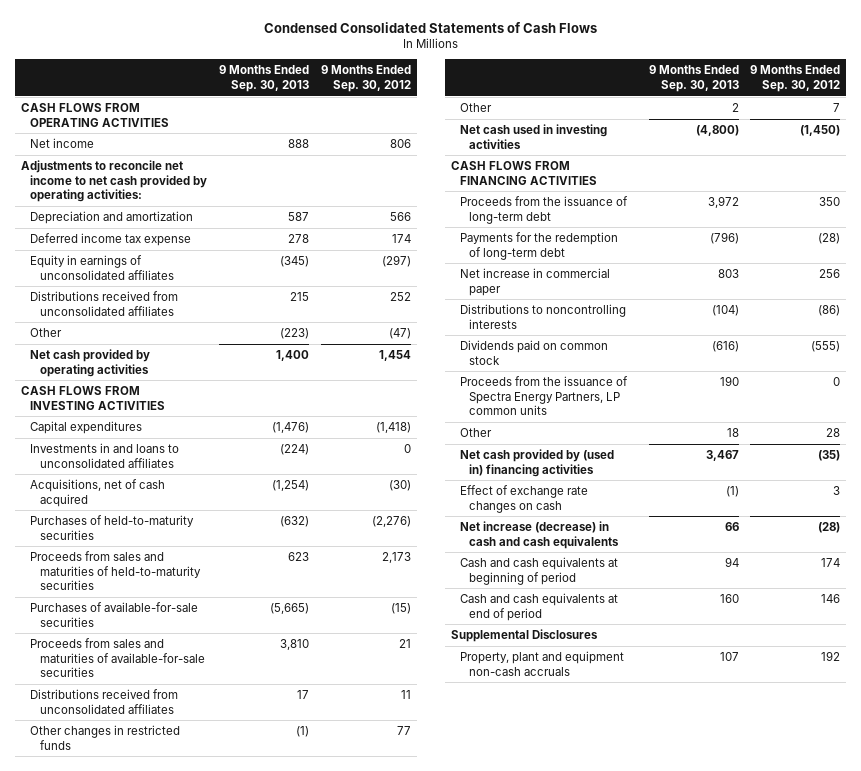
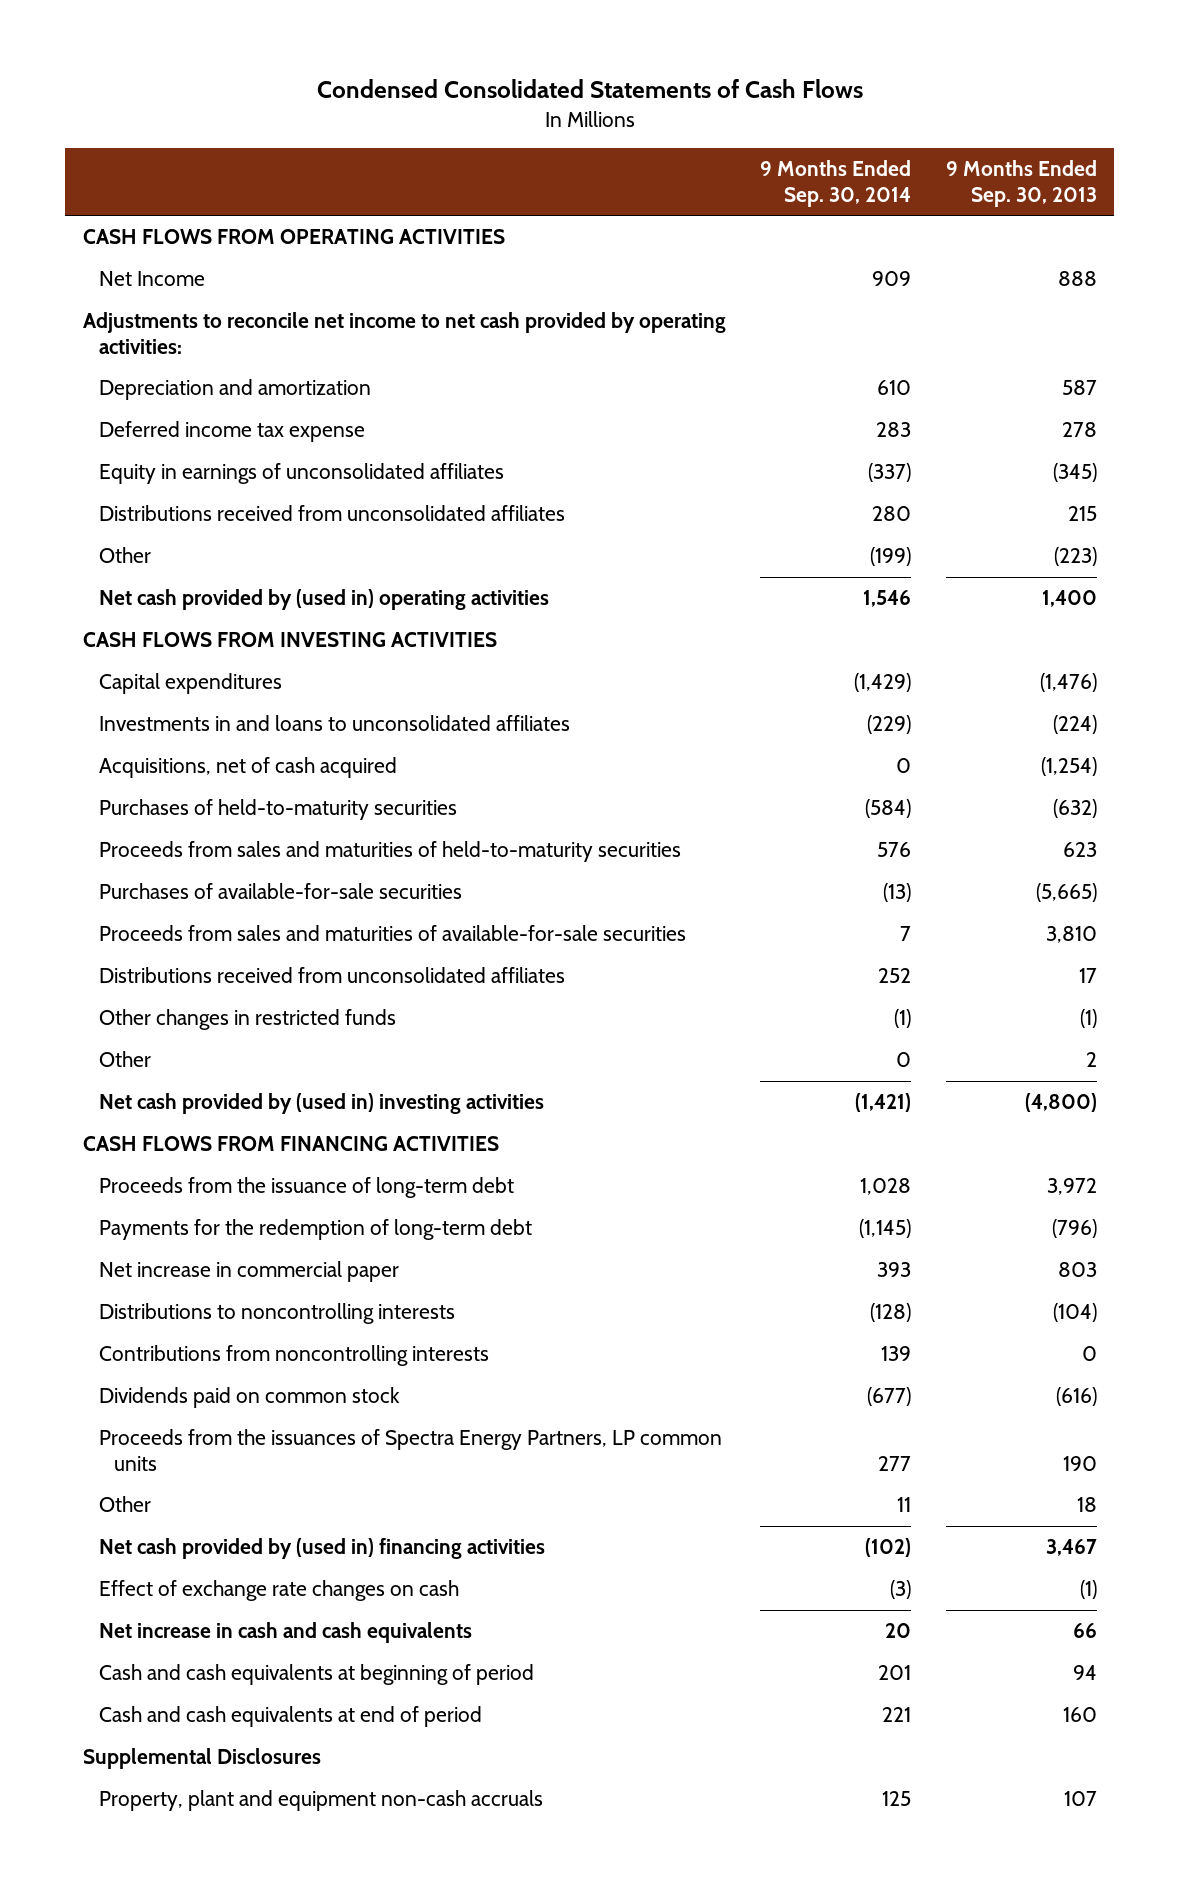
- | 9 Months Ended Sep. 30, 2013 | 9 Months Ended Sep. 30, 2012
+ | 9 Months Ended Sep. 30, 2014 | 9 Months Ended Sep. 30, 2013
- Net income | 888 | 806
+ Net Income | 909 | 888
- Net cash provided by operating activities | 1,400 | 1,454
+ Net cash provided by (used in) operating activities | 1,546 | 1,400
- Net cash used in investing activities | (4,800) | (1,450)
+ Net cash provided by (used in) investing activities | (1,421) | (4,800)
+ Contributions from noncontrolling interests | 139 | 0
- Proceeds from the issuance of Spectra Energy Partners, LP common units | 190 | 0
+ Proceeds from the issuances of Spectra Energy Partners, LP common units | 277 | 190
- Net increase (decrease) in cash and cash equivalents | 66 | (28)
+ Net increase in cash and cash equivalents | 20 | 66

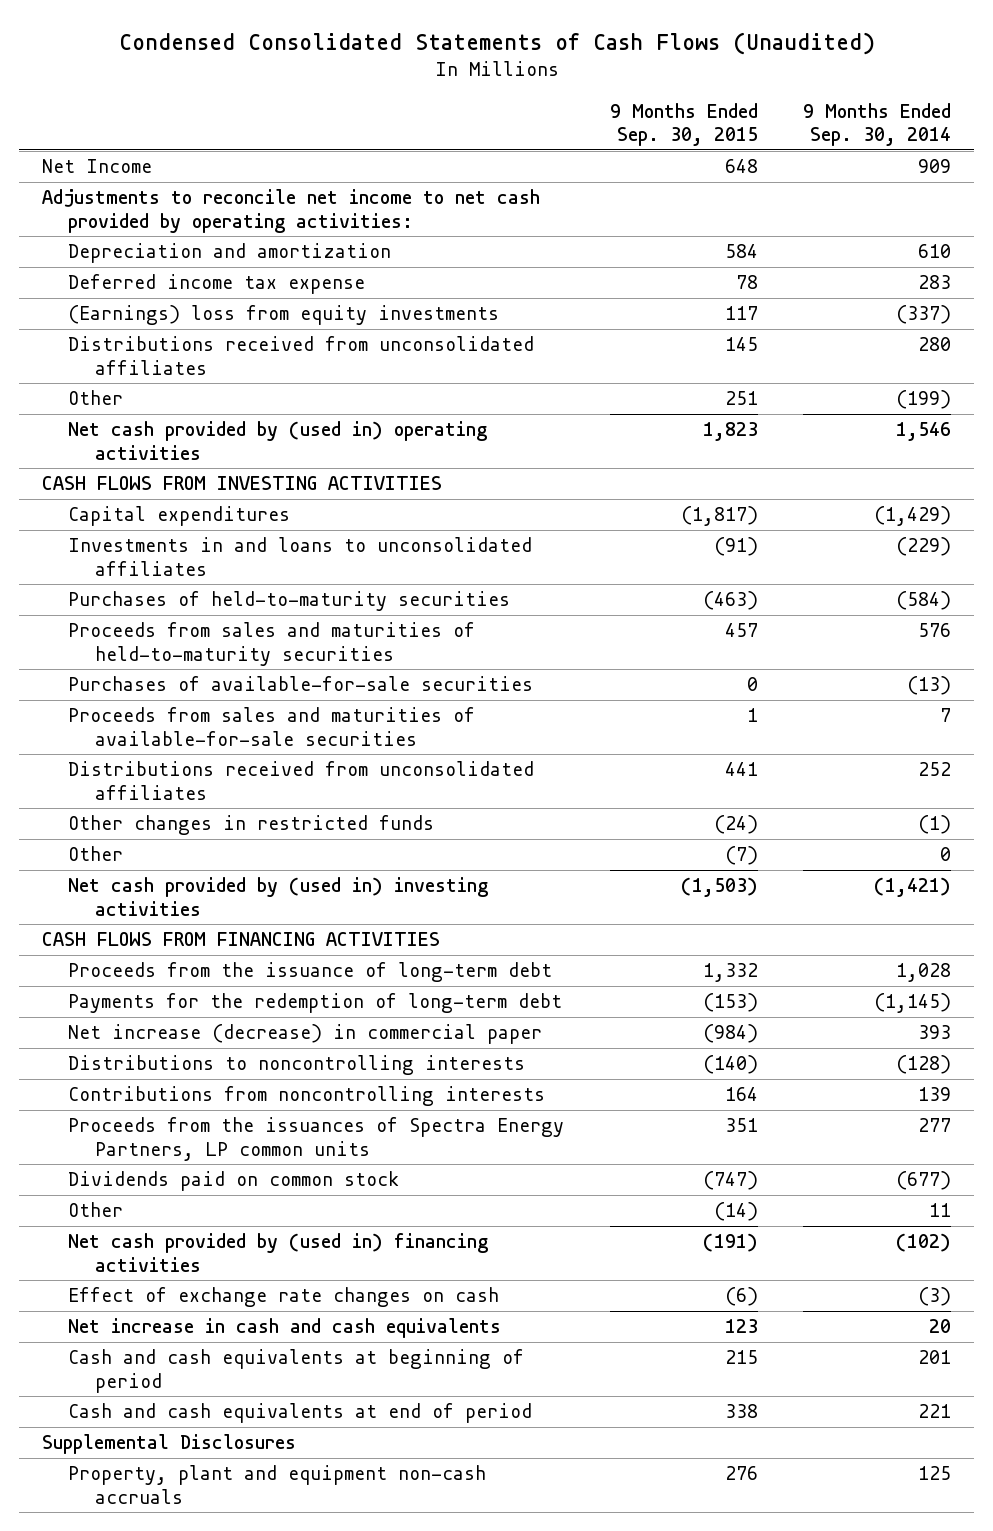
- Condensed Consolidated Statements of Cash Flows
+ Condensed Consolidated Statements of Cash Flows (Unaudited)
- | 9 Months Ended Sep. 30, 2014 | 9 Months Ended Sep. 30, 2013
+ | 9 Months Ended Sep. 30, 2015 | 9 Months Ended Sep. 30, 2014
- CASH FLOWS FROM OPERATING ACTIVITIES
- Equity in earnings of unconsolidated affiliates | (337) | (345)
+ (Earnings) loss from equity investments | 117 | (337)
- Acquisitions, net of cash acquired | 0 | (1,254)
- Net increase in commercial paper | 393 | 803
+ Net increase (decrease) in commercial paper | (984) | 393
moved down: Dividends paid on common stock | (747) | (677)

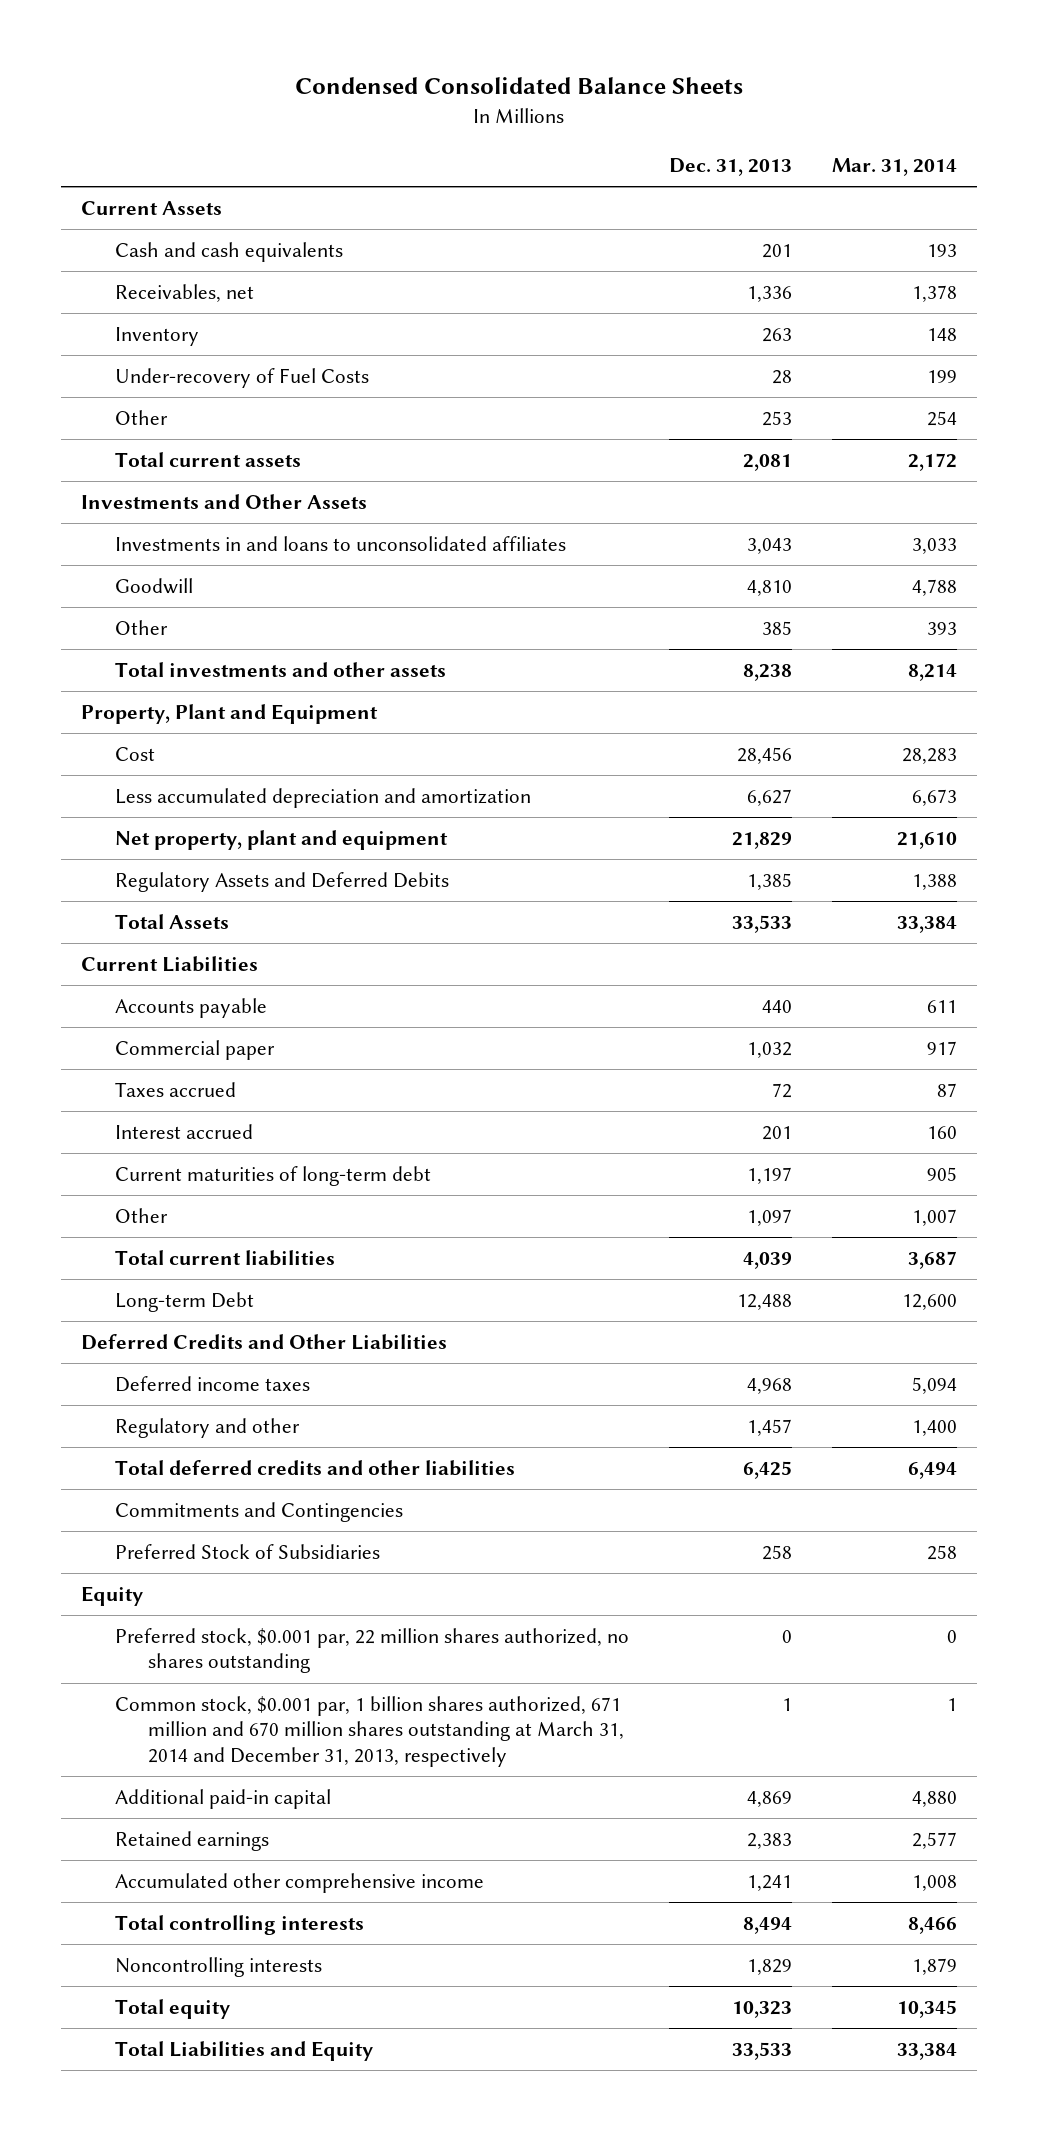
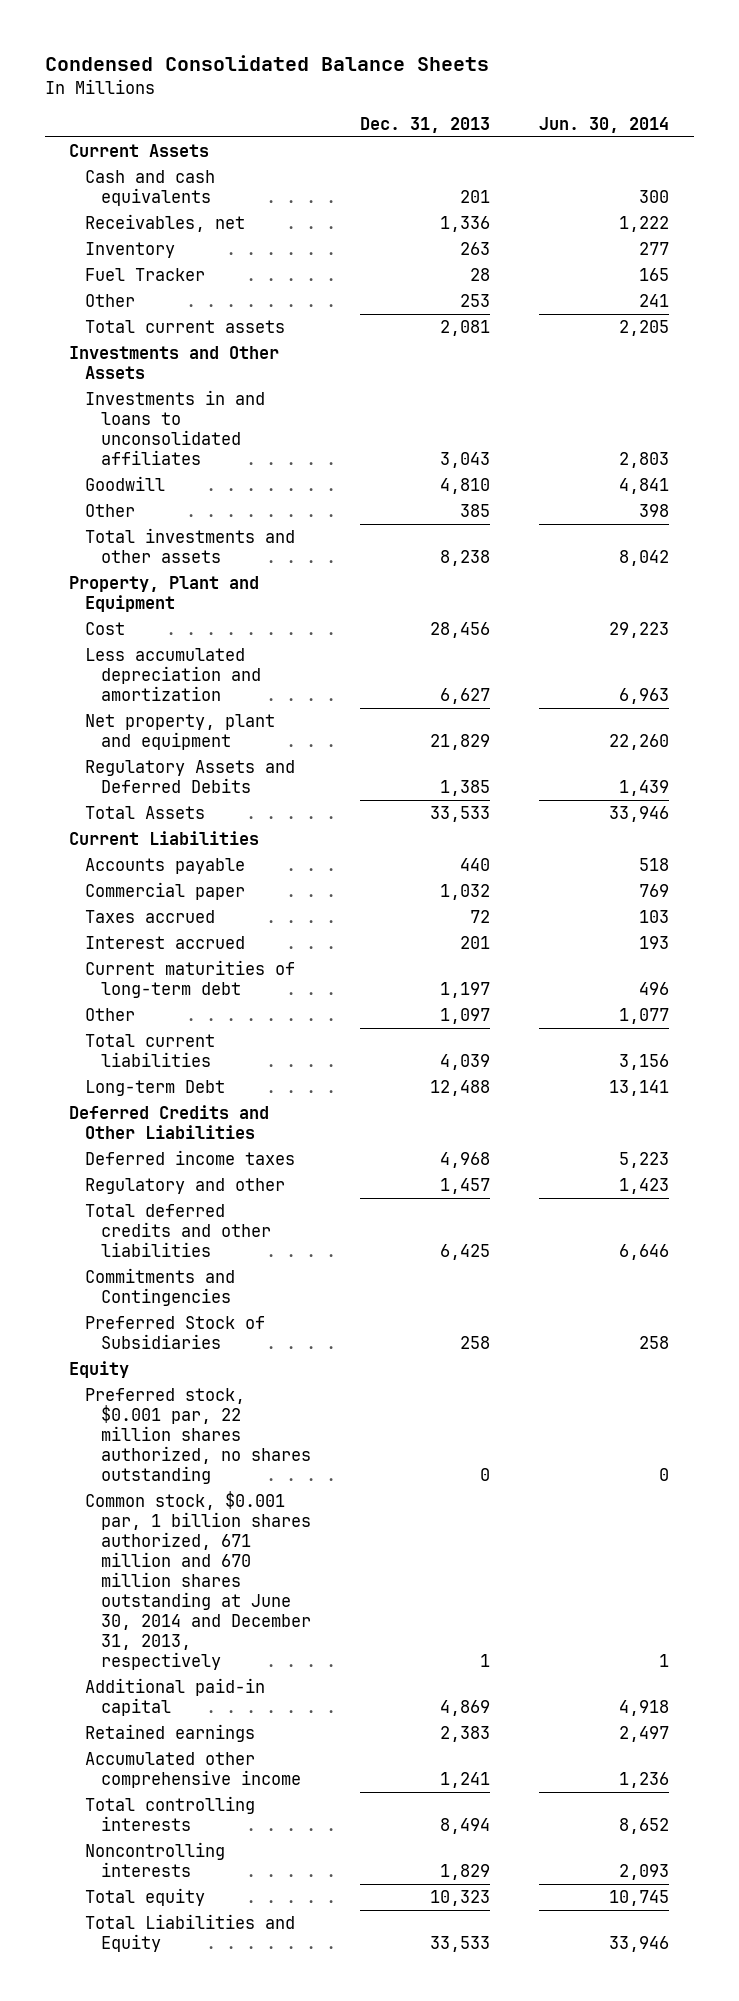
- | Dec. 31, 2013 | Mar. 31, 2014
+ | Dec. 31, 2013 | Jun. 30, 2014
- Under-recovery of Fuel Costs | 28 | 199
+ Fuel Tracker | 28 | 165
- Common stock, $0.001 par, 1 billion shares authorized, 671 million and 670 million shares outstanding at March 31, 2014 and December 31, 2013, respectively | 1 | 1
+ Common stock, $0.001 par, 1 billion shares authorized, 671 million and 670 million shares outstanding at June 30, 2014 and December 31, 2013, respectively | 1 | 1

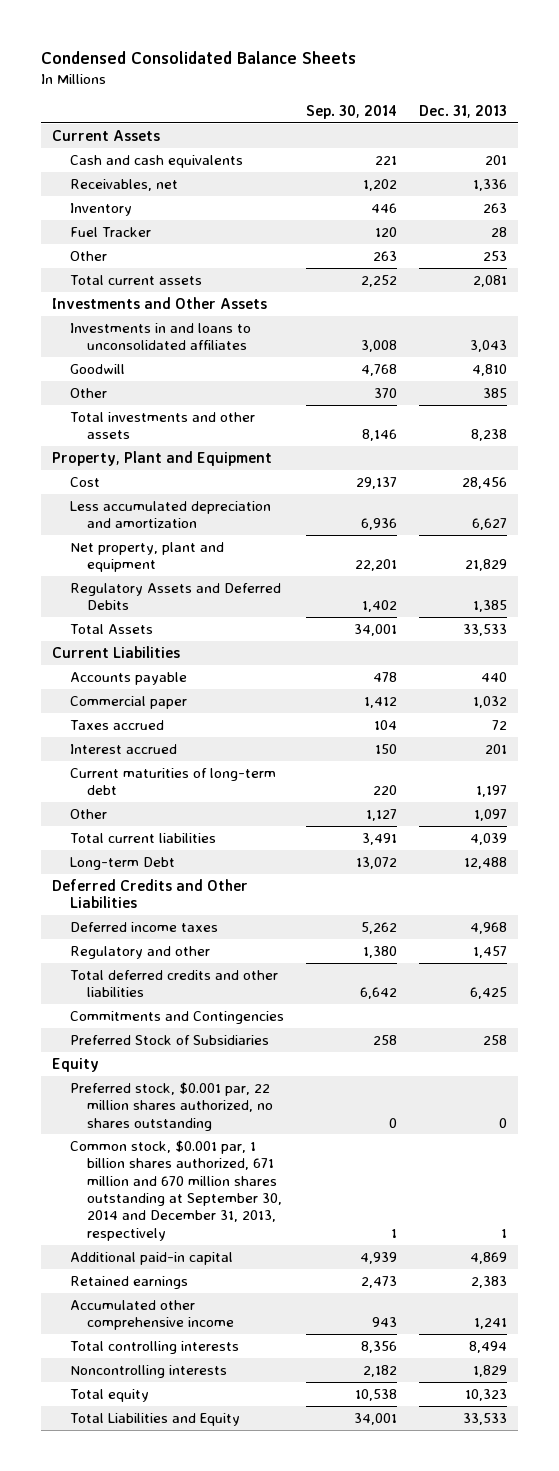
- | Dec. 31, 2013 | Jun. 30, 2014
+ | Sep. 30, 2014 | Dec. 31, 2013
- Common stock, $0.001 par, 1 billion shares authorized, 671 million and 670 million shares outstanding at June 30, 2014 and December 31, 2013, respectively | 1 | 1
+ Common stock, $0.001 par, 1 billion shares authorized, 671 million and 670 million shares outstanding at September 30, 2014 and December 31, 2013, respectively | 1 | 1

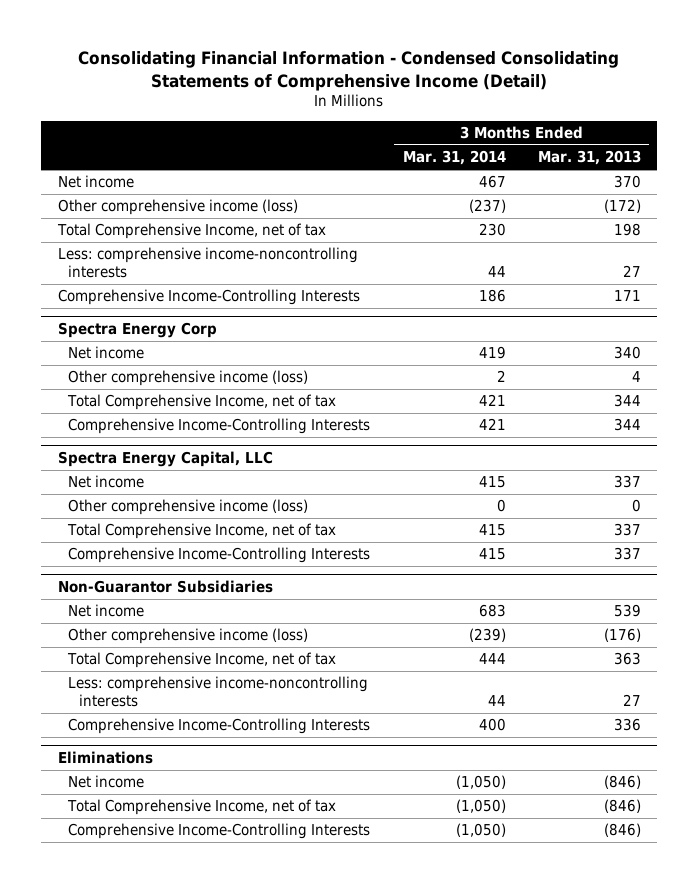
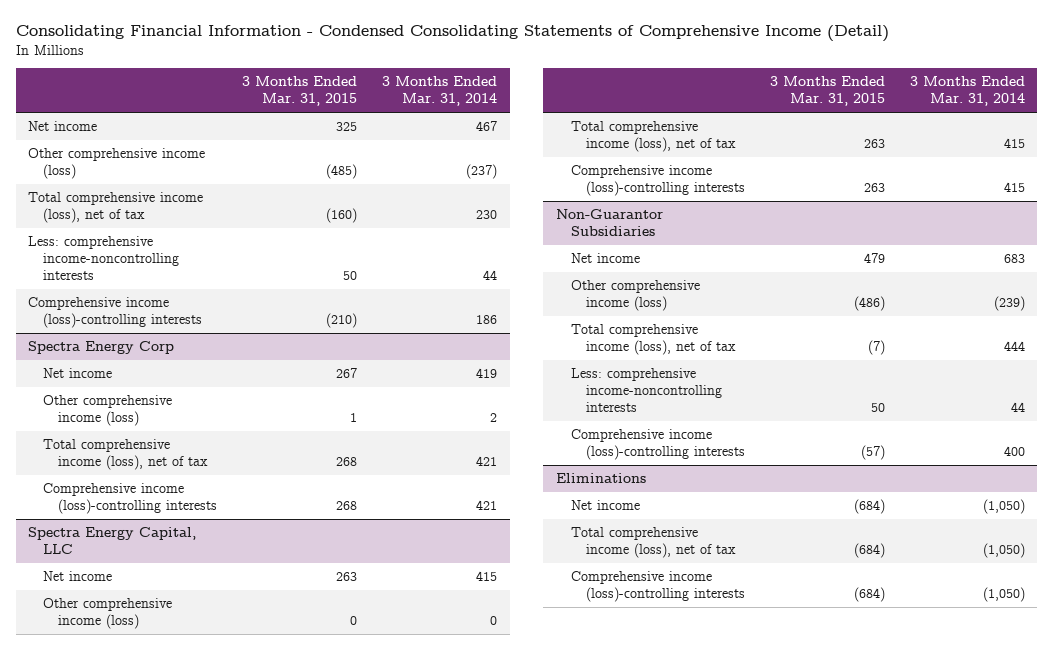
- | 3 Months Ended Mar. 31, 2014 | 3 Months Ended Mar. 31, 2013
+ | 3 Months Ended Mar. 31, 2015 | 3 Months Ended Mar. 31, 2014
- Total Comprehensive Income, net of tax | 230 | 198
+ Total comprehensive income (loss), net of tax | (160) | 230
- Comprehensive Income-Controlling Interests | 186 | 171
+ Comprehensive income (loss)-controlling interests | (210) | 186
@ Spectra Energy Corp
- Total Comprehensive Income, net of tax | 421 | 344
- Comprehensive Income-Controlling Interests | 421 | 344
+ Total comprehensive income (loss), net of tax | 268 | 421
+ Comprehensive income (loss)-controlling interests | 268 | 421
@ Spectra Energy Capital, LLC
- Total Comprehensive Income, net of tax | 415 | 337
- Comprehensive Income-Controlling Interests | 415 | 337
+ Total comprehensive income (loss), net of tax | 263 | 415
+ Comprehensive income (loss)-controlling interests | 263 | 415
@ Non-Guarantor Subsidiaries
- Total Comprehensive Income, net of tax | 444 | 363
+ Total comprehensive income (loss), net of tax | (7) | 444
- Comprehensive Income-Controlling Interests | 400 | 336
+ Comprehensive income (loss)-controlling interests | (57) | 400
@ Eliminations
- Total Comprehensive Income, net of tax | (1,050) | (846)
- Comprehensive Income-Controlling Interests | (1,050) | (846)
+ Total comprehensive income (loss), net of tax | (684) | (1,050)
+ Comprehensive income (loss)-controlling interests | (684) | (1,050)

